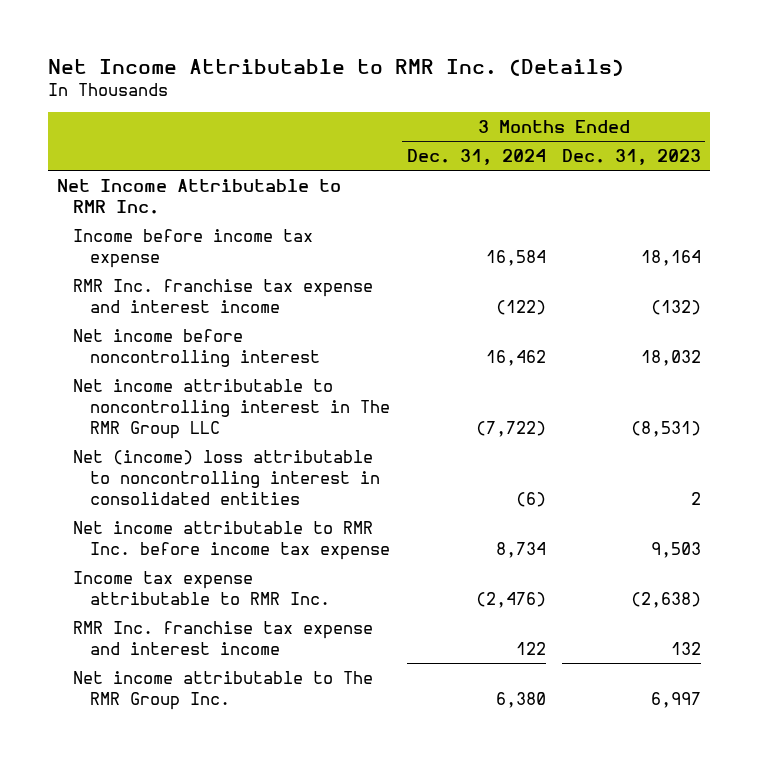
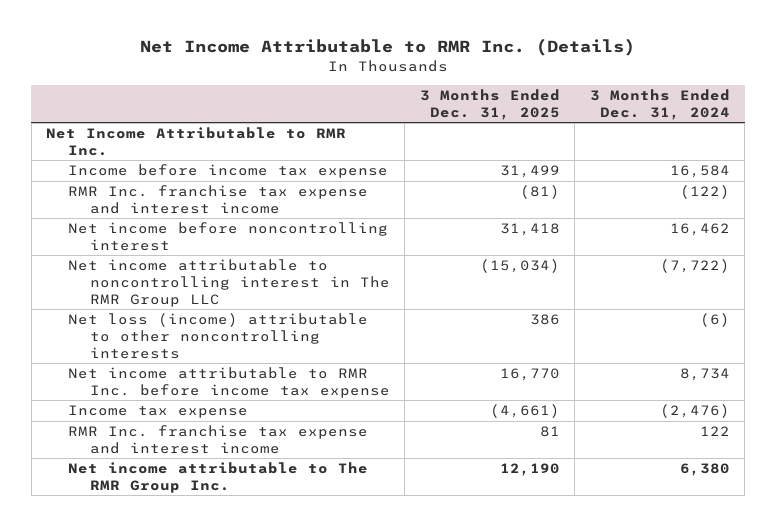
- | 3 Months Ended Dec. 31, 2024 | 3 Months Ended Dec. 31, 2023
+ | 3 Months Ended Dec. 31, 2025 | 3 Months Ended Dec. 31, 2024
- Net (income) loss attributable to noncontrolling interest in consolidated entities | (6) | 2
+ Net loss (income) attributable to other noncontrolling interests | 386 | (6)
- Income tax expense attributable to RMR Inc. | (2,476) | (2,638)
+ Income tax expense | (4,661) | (2,476)

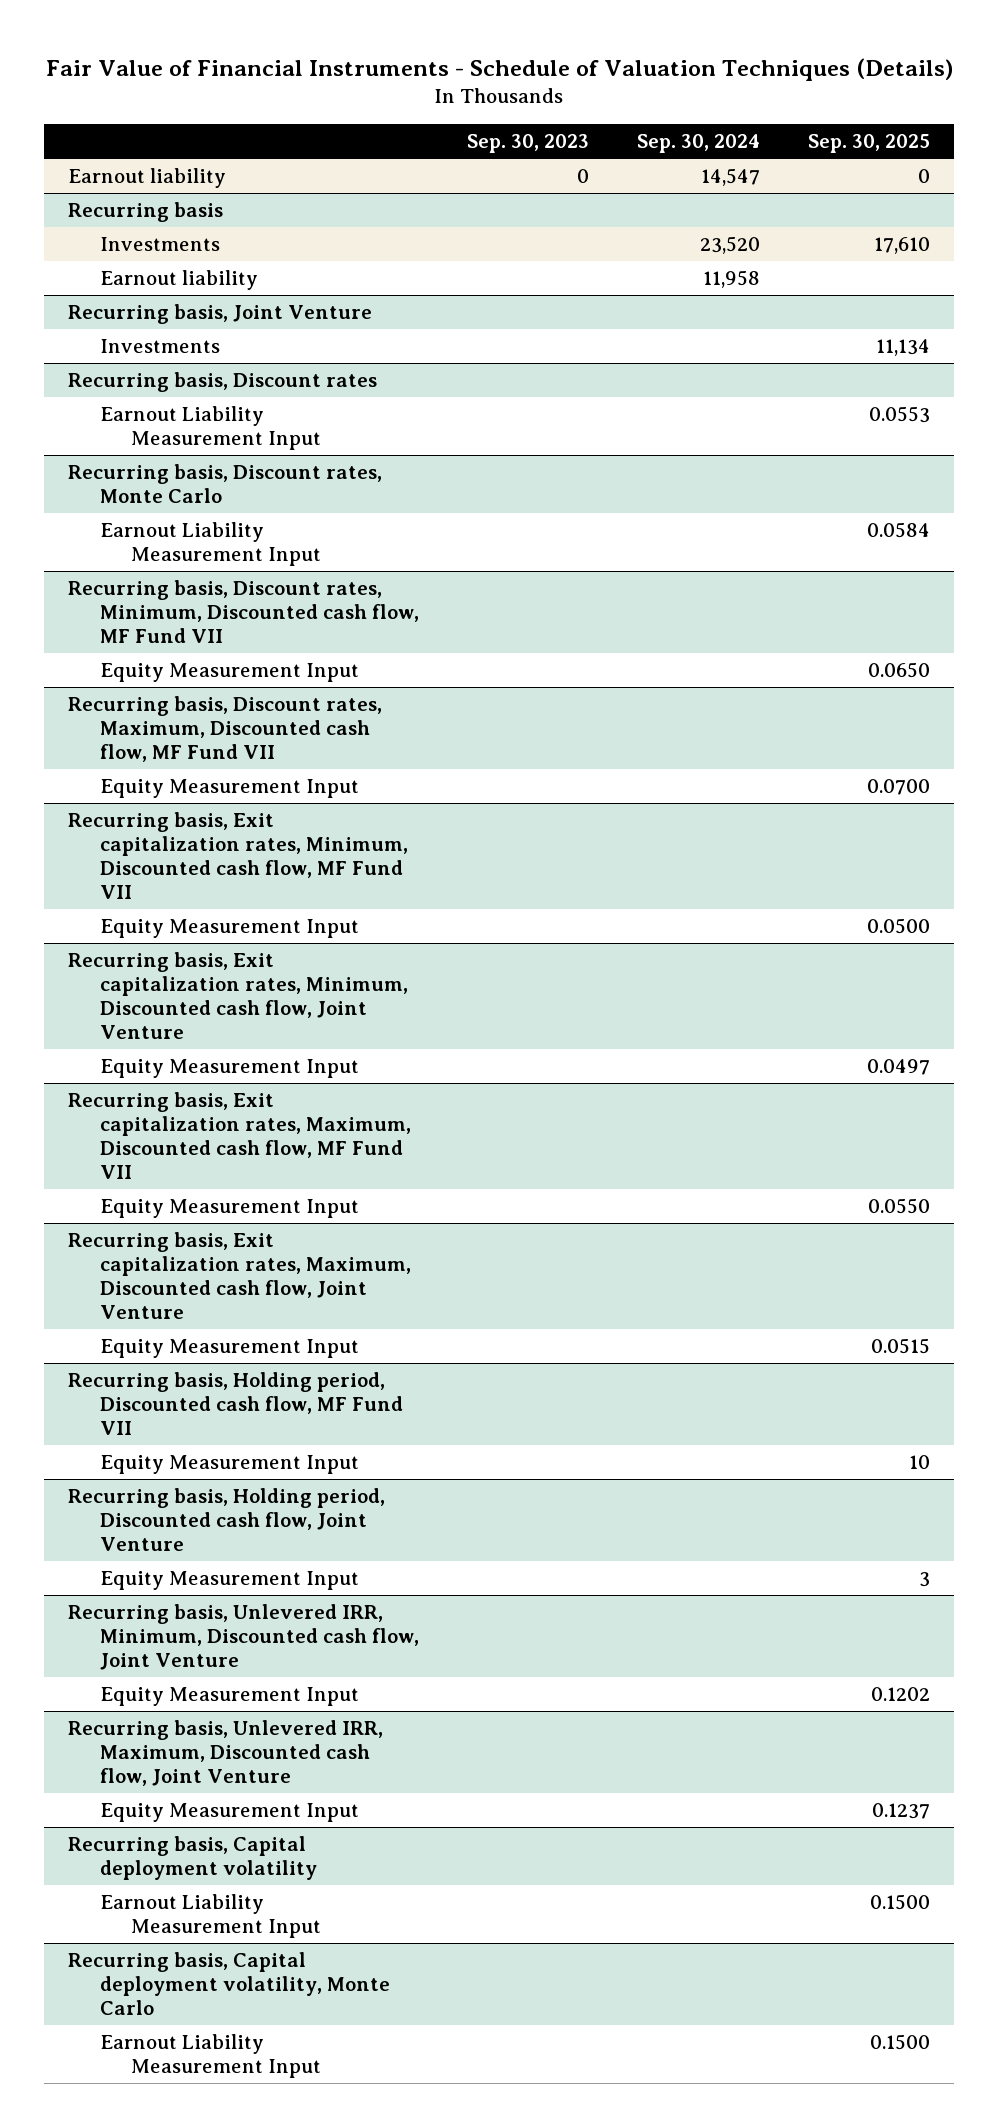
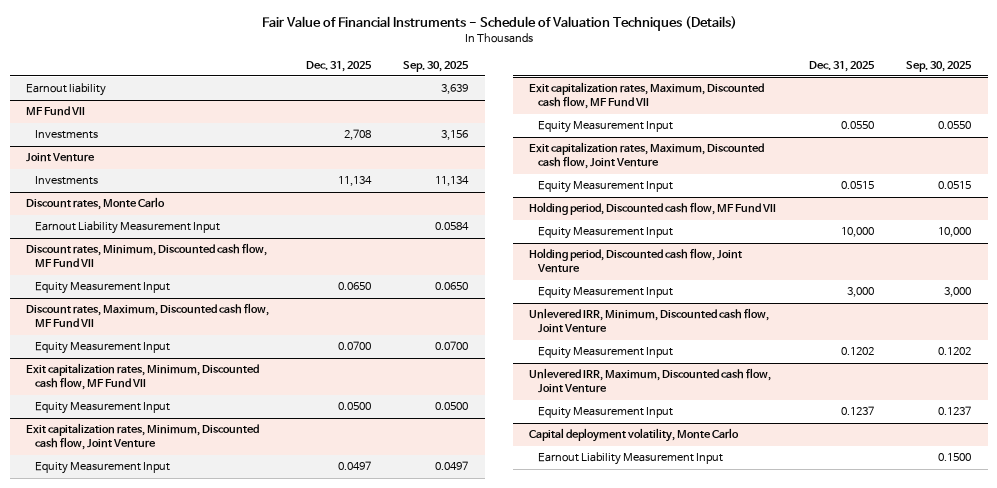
- | Sep. 30, 2023 | Sep. 30, 2024 | Sep. 30, 2025
+ | Dec. 31, 2025 | Sep. 30, 2025
- Earnout liability | 0 | 14,547 | 0
- Recurring basis
- Investments | | 23,520 | 17,610
- Earnout liability | | 11,958 |
- Recurring basis, Joint Venture
+ Earnout liability | | 3,639
+ MF Fund VII
+ Investments | 2,708 | 3,156
+ Joint Venture
- Recurring basis, Discount rates
- Earnout Liability Measurement Input | | | 0.0553
- Recurring basis, Discount rates, Monte Carlo
+ Discount rates, Monte Carlo
- Recurring basis, Discount rates, Minimum, Discounted cash flow, MF Fund VII
+ Discount rates, Minimum, Discounted cash flow, MF Fund VII
- Recurring basis, Discount rates, Maximum, Discounted cash flow, MF Fund VII
+ Discount rates, Maximum, Discounted cash flow, MF Fund VII
- Recurring basis, Exit capitalization rates, Minimum, Discounted cash flow, MF Fund VII
+ Exit capitalization rates, Minimum, Discounted cash flow, MF Fund VII
- Recurring basis, Exit capitalization rates, Minimum, Discounted cash flow, Joint Venture
+ Exit capitalization rates, Minimum, Discounted cash flow, Joint Venture
- Recurring basis, Exit capitalization rates, Maximum, Discounted cash flow, MF Fund VII
+ Exit capitalization rates, Maximum, Discounted cash flow, MF Fund VII
- Recurring basis, Exit capitalization rates, Maximum, Discounted cash flow, Joint Venture
+ Exit capitalization rates, Maximum, Discounted cash flow, Joint Venture
- Recurring basis, Holding period, Discounted cash flow, MF Fund VII
- Equity Measurement Input | | | 10
- Recurring basis, Holding period, Discounted cash flow, Joint Venture
- Equity Measurement Input | | | 3
- Recurring basis, Unlevered IRR, Minimum, Discounted cash flow, Joint Venture
+ Holding period, Discounted cash flow, MF Fund VII
+ Equity Measurement Input | 10,000 | 10,000
+ Holding period, Discounted cash flow, Joint Venture
+ Equity Measurement Input | 3,000 | 3,000
+ Unlevered IRR, Minimum, Discounted cash flow, Joint Venture
- Recurring basis, Unlevered IRR, Maximum, Discounted cash flow, Joint Venture
+ Unlevered IRR, Maximum, Discounted cash flow, Joint Venture
- Recurring basis, Capital deployment volatility
- Earnout Liability Measurement Input | | | 0.1500
- Recurring basis, Capital deployment volatility, Monte Carlo
+ Capital deployment volatility, Monte Carlo

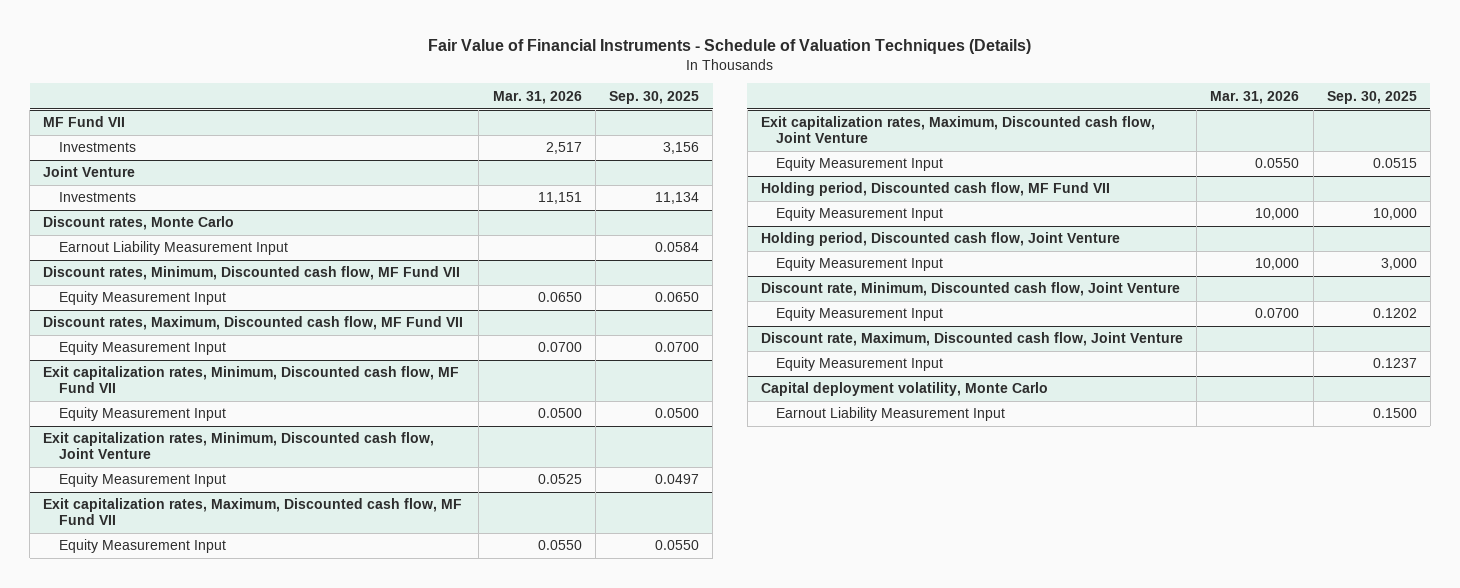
- | Dec. 31, 2025 | Sep. 30, 2025
+ | Mar. 31, 2026 | Sep. 30, 2025
- Earnout liability | | 3,639
- Unlevered IRR, Minimum, Discounted cash flow, Joint Venture
+ Discount rate, Minimum, Discounted cash flow, Joint Venture
- Unlevered IRR, Maximum, Discounted cash flow, Joint Venture
+ Discount rate, Maximum, Discounted cash flow, Joint Venture

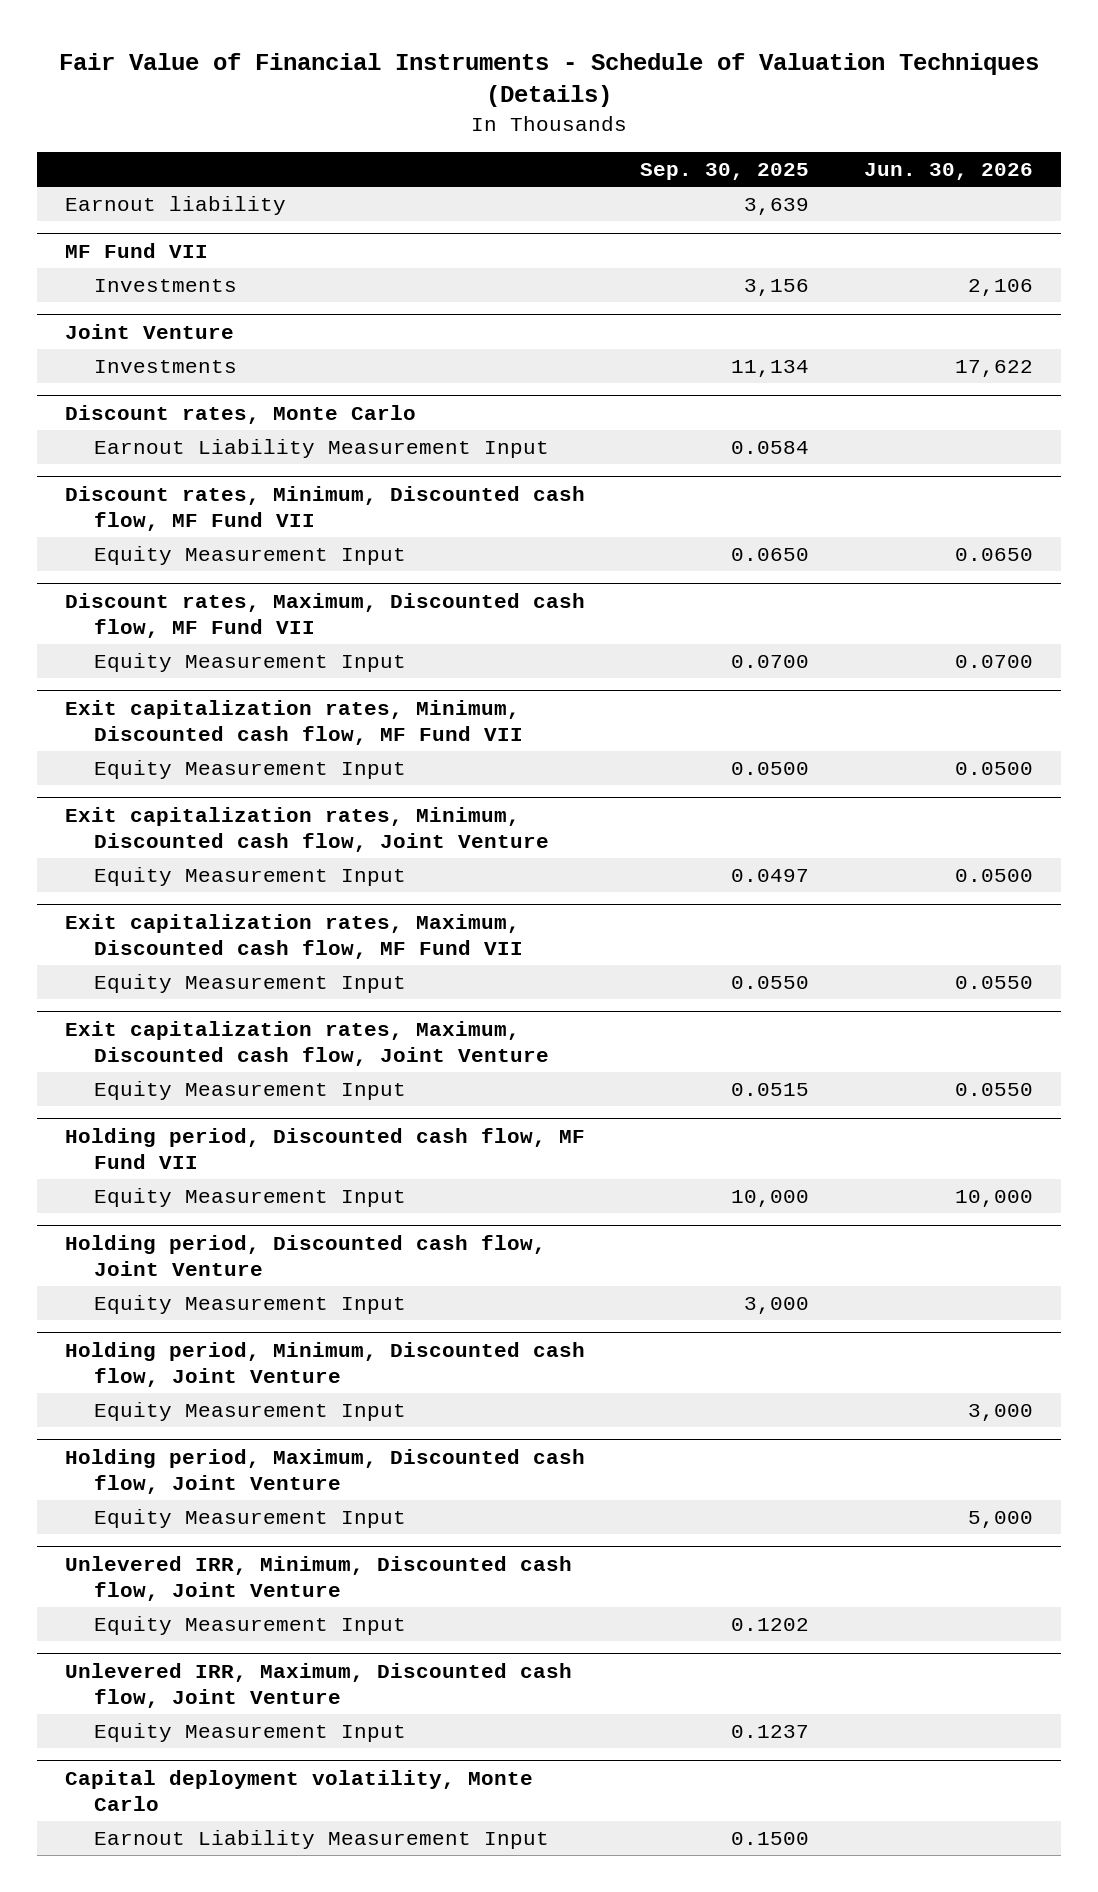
- | Mar. 31, 2026 | Sep. 30, 2025
+ | Sep. 30, 2025 | Jun. 30, 2026
+ Earnout liability | 3,639 |
- Discount rate, Minimum, Discounted cash flow, Joint Venture
+ Holding period, Minimum, Discounted cash flow, Joint Venture
+ Equity Measurement Input | | 3,000
+ Holding period, Maximum, Discounted cash flow, Joint Venture
+ Equity Measurement Input | | 5,000
+ Unlevered IRR, Minimum, Discounted cash flow, Joint Venture
- Discount rate, Maximum, Discounted cash flow, Joint Venture
+ Unlevered IRR, Maximum, Discounted cash flow, Joint Venture

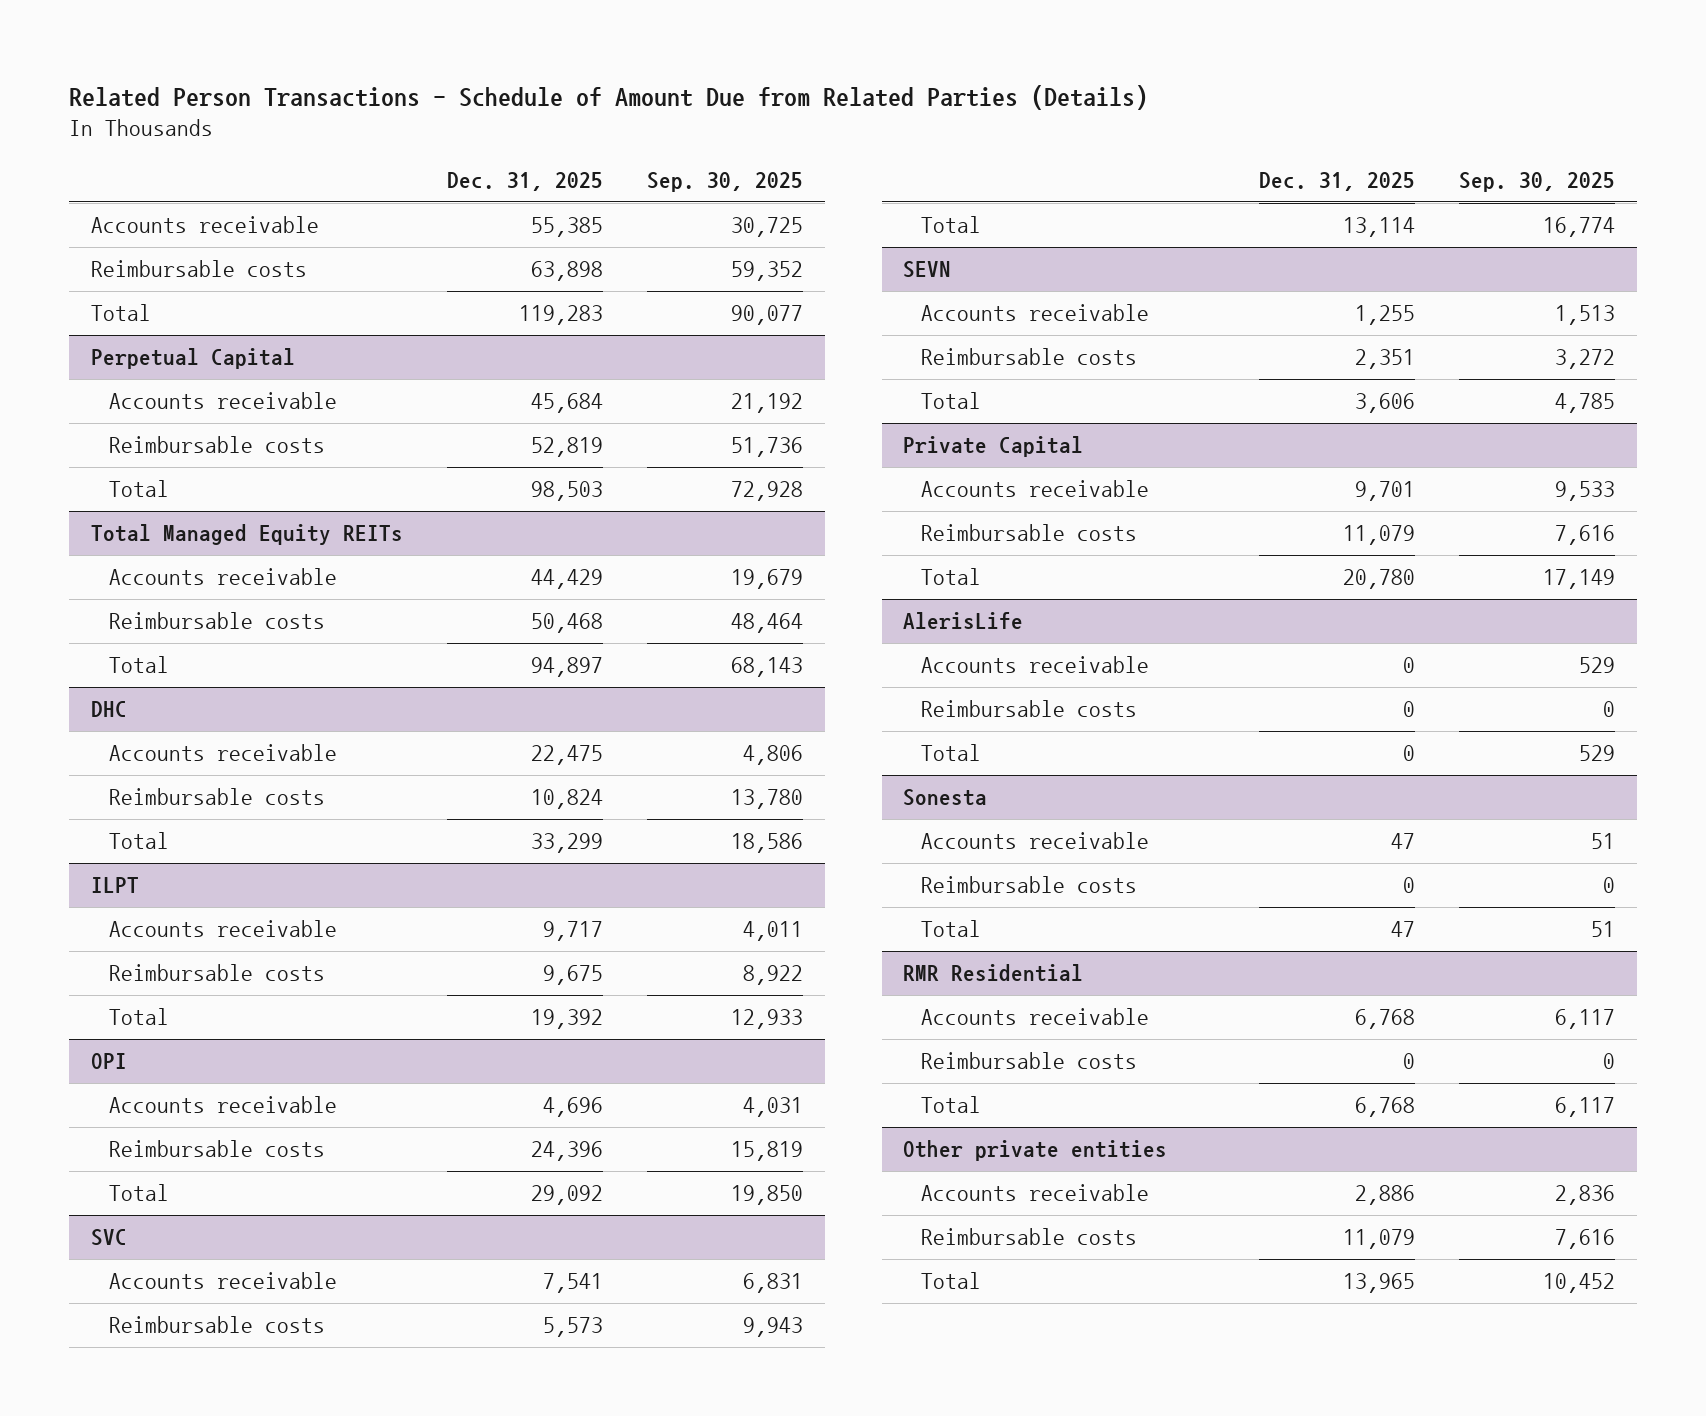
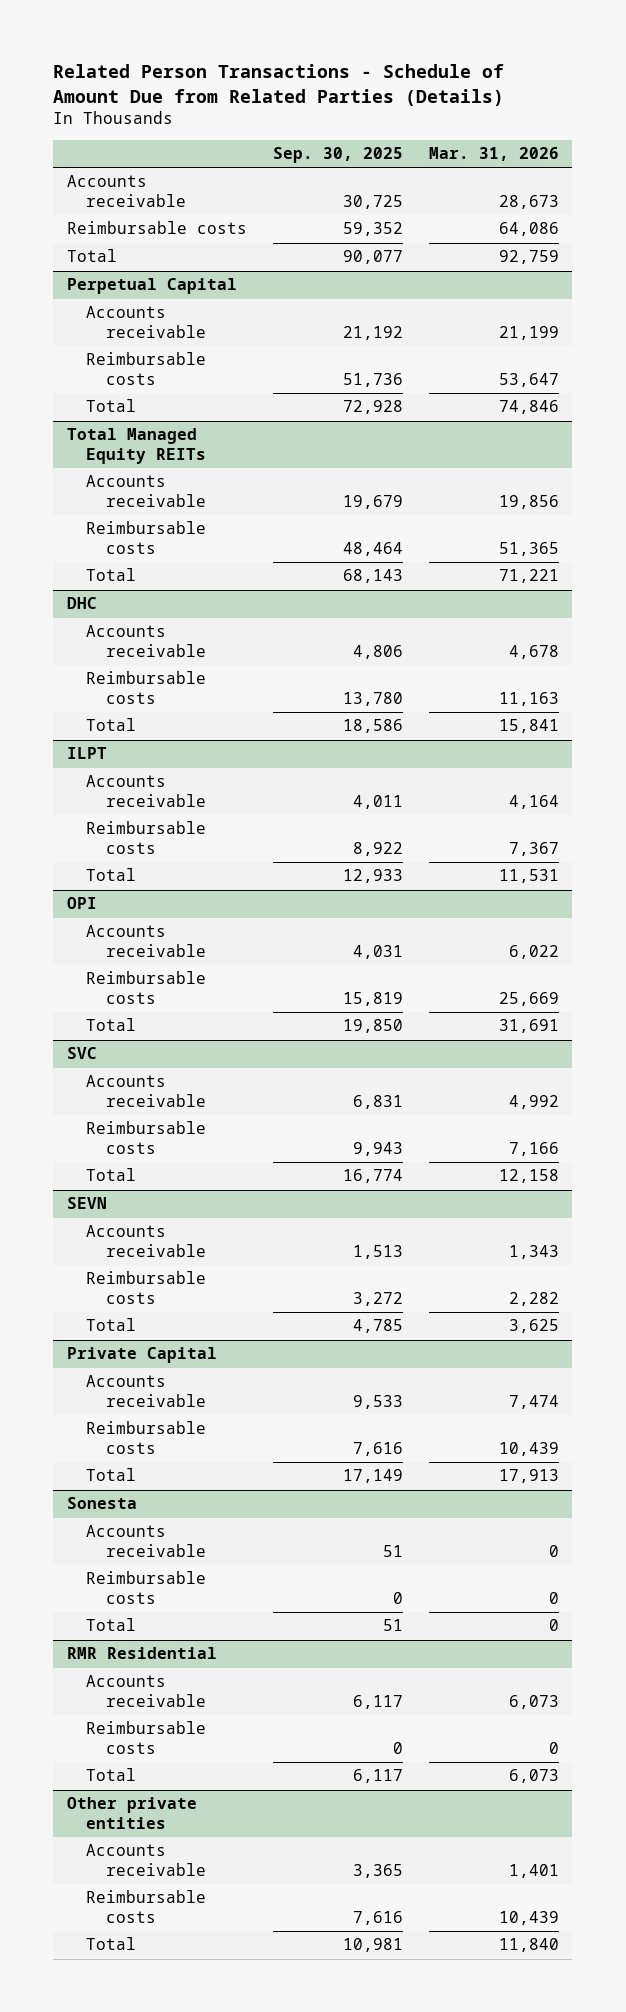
- | Dec. 31, 2025 | Sep. 30, 2025
+ | Sep. 30, 2025 | Mar. 31, 2026
- AlerisLife
- Accounts receivable | 0 | 529
- Reimbursable costs | 0 | 0
- Total | 0 | 529
@ Other private entities
- Accounts receivable | 2,886 | 2,836
+ Accounts receivable | 3,365 | 1,401
- Total | 13,965 | 10,452
+ Total | 10,981 | 11,840

